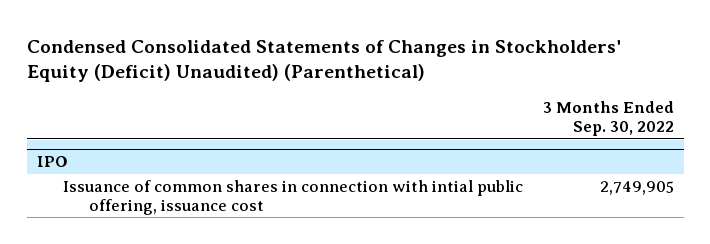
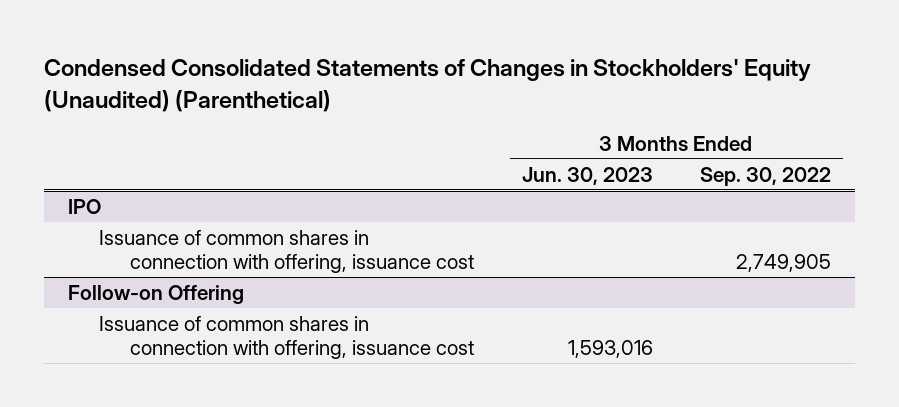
- Condensed Consolidated Statements of Changes in Stockholders' Equity (Deficit) Unaudited) (Parenthetical)
+ Condensed Consolidated Statements of Changes in Stockholders' Equity (Unaudited) (Parenthetical)
- | 3 Months Ended Sep. 30, 2022
+ | 3 Months Ended Jun. 30, 2023 | 3 Months Ended Sep. 30, 2022
@ IPO
- Issuance of common shares in connection with intial public offering, issuance cost | 2,749,905
+ Issuance of common shares in connection with offering, issuance cost | | 2,749,905
+ Follow-on Offering
+ Issuance of common shares in connection with offering, issuance cost | 1,593,016 |

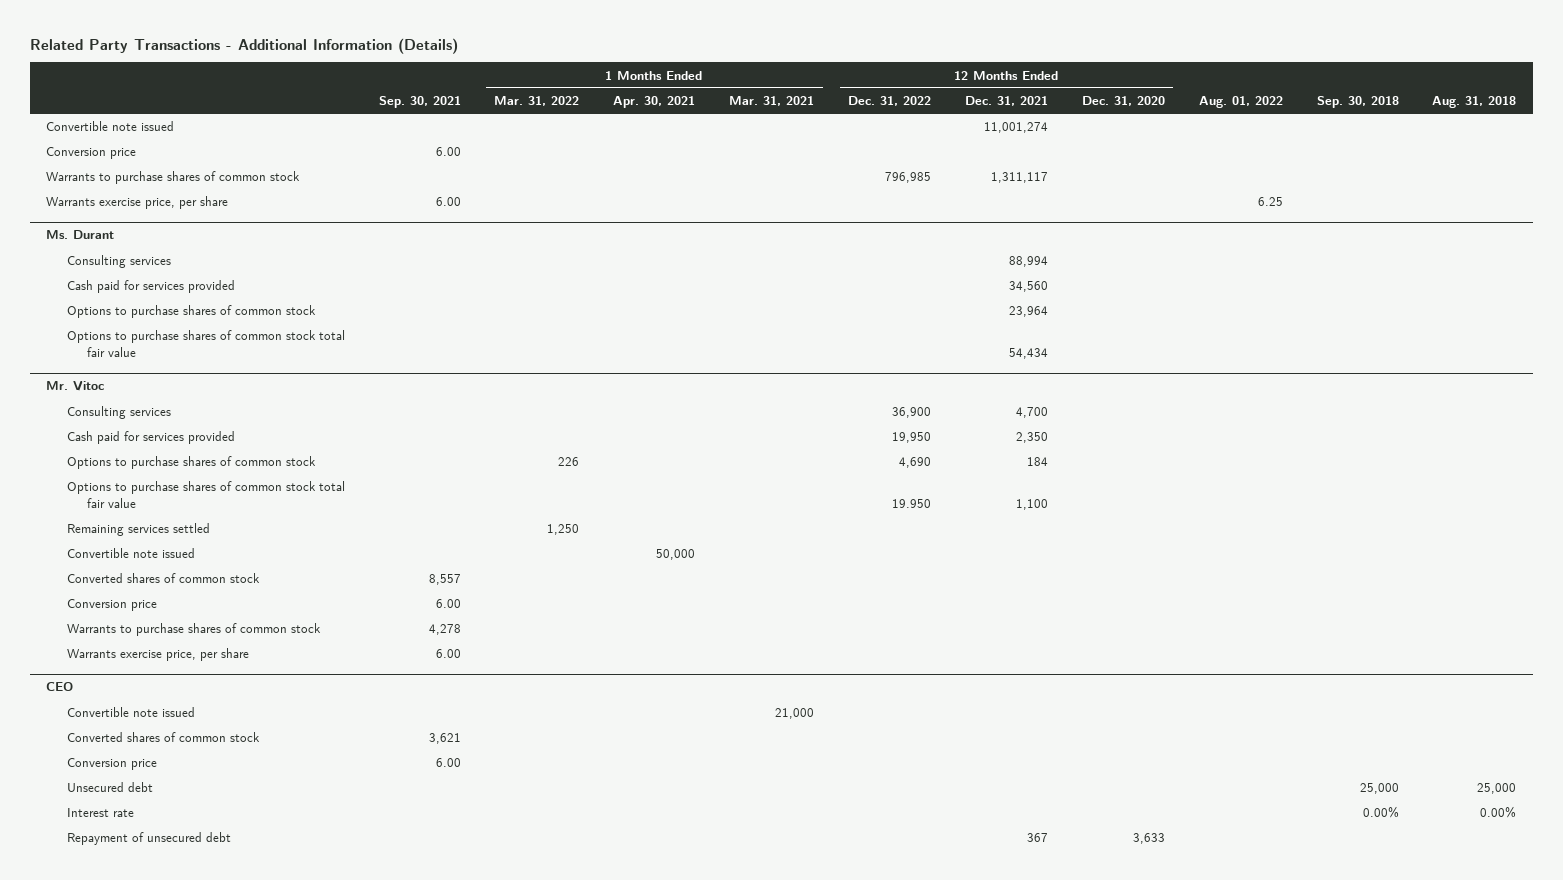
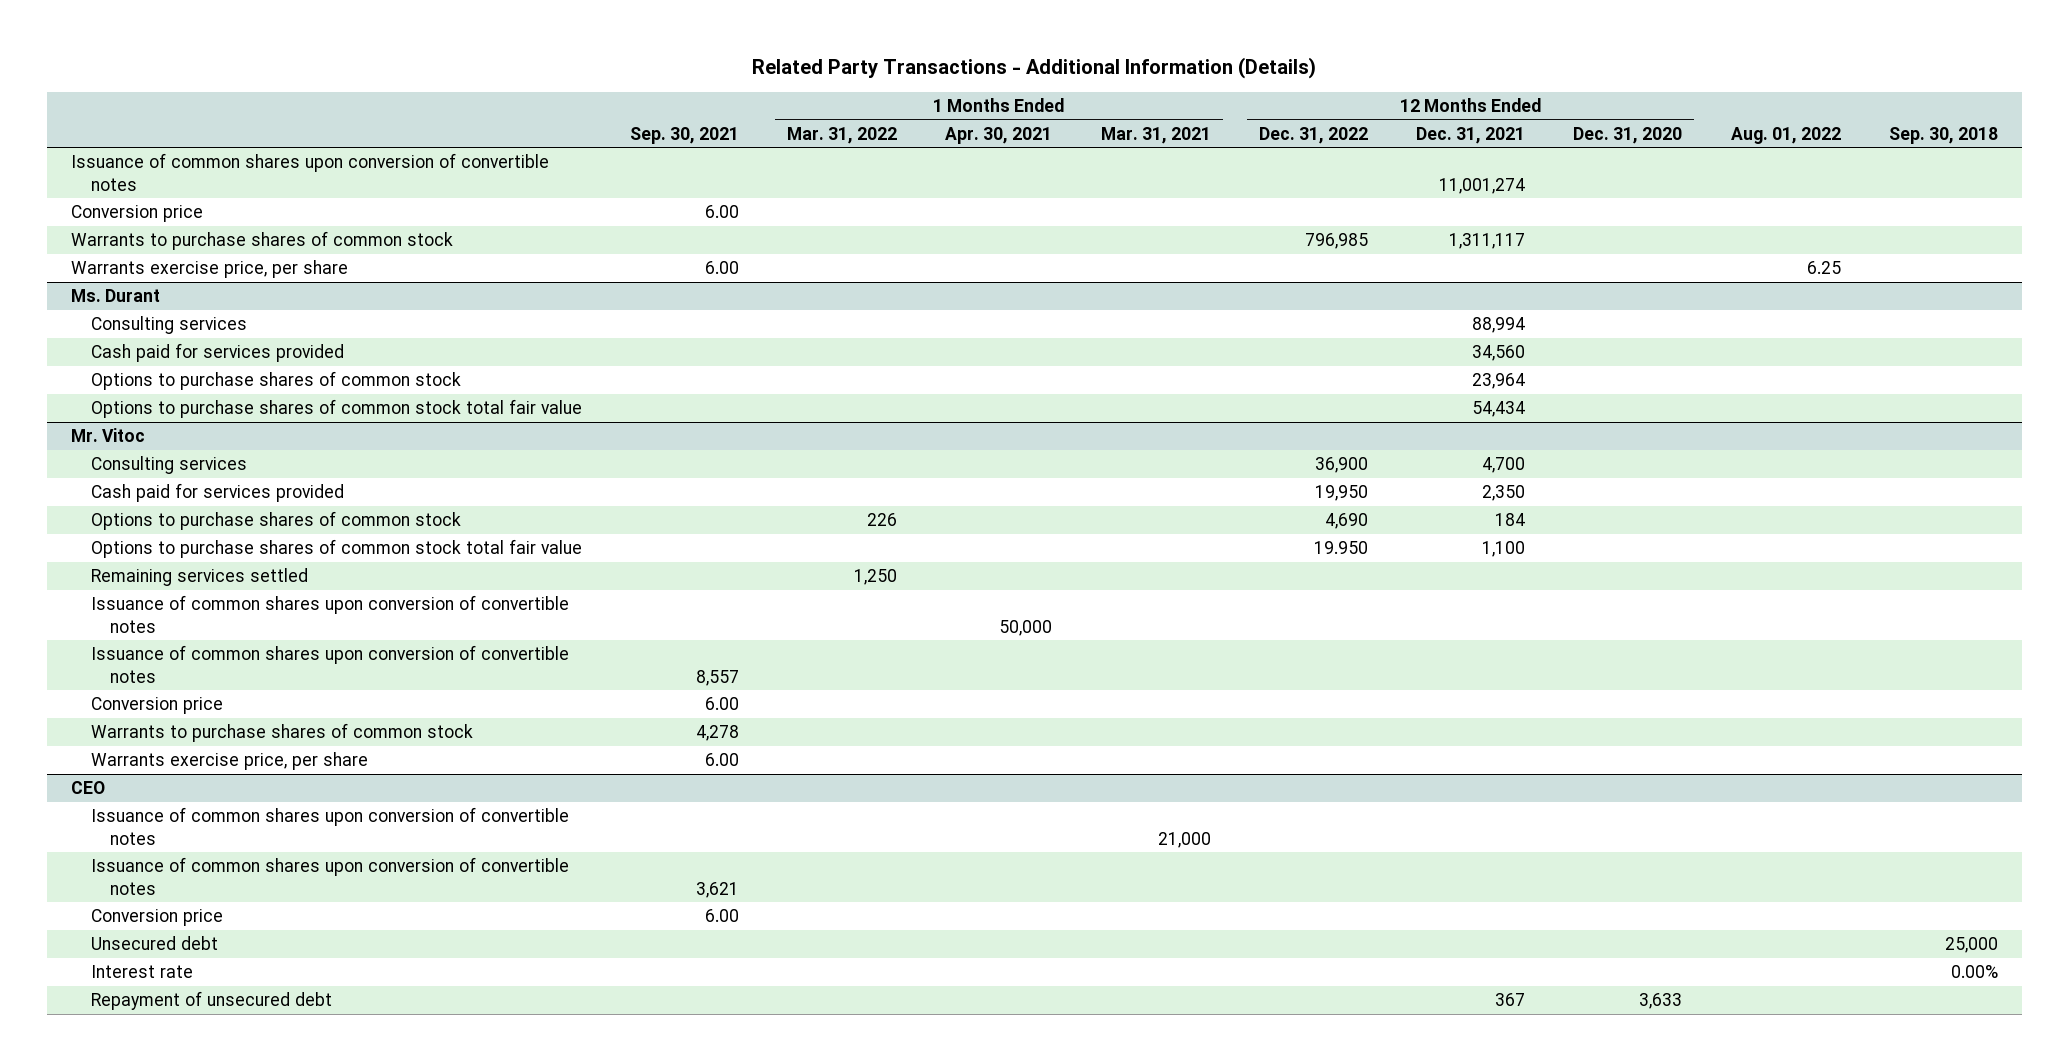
- | Sep. 30, 2021 | 1 Months Ended Mar. 31, 2022 | 1 Months Ended Apr. 30, 2021 | 1 Months Ended Mar. 31, 2021 | 12 Months Ended Dec. 31, 2022 | 12 Months Ended Dec. 31, 2021 | 12 Months Ended Dec. 31, 2020 | Aug. 01, 2022 | Sep. 30, 2018 | Aug. 31, 2018
+ | Sep. 30, 2021 | 1 Months Ended Mar. 31, 2022 | 1 Months Ended Apr. 30, 2021 | 1 Months Ended Mar. 31, 2021 | 12 Months Ended Dec. 31, 2022 | 12 Months Ended Dec. 31, 2021 | 12 Months Ended Dec. 31, 2020 | Aug. 01, 2022 | Sep. 30, 2018
- Convertible note issued | | | | | | 11,001,274 | | | |
+ Issuance of common shares upon conversion of convertible notes | | | | | | 11,001,274 | | |
@ Mr. Vitoc
- Convertible note issued | | | 50,000 | | | | | | |
- Converted shares of common stock | 8,557 | | | | | | | | |
+ Issuance of common shares upon conversion of convertible notes | | | 50,000 | | | | | |
+ Issuance of common shares upon conversion of convertible notes | 8,557 | | | | | | | |
@ CEO
- Convertible note issued | | | | 21,000 | | | | | |
- Converted shares of common stock | 3,621 | | | | | | | | |
+ Issuance of common shares upon conversion of convertible notes | | | | 21,000 | | | | |
+ Issuance of common shares upon conversion of convertible notes | 3,621 | | | | | | | |

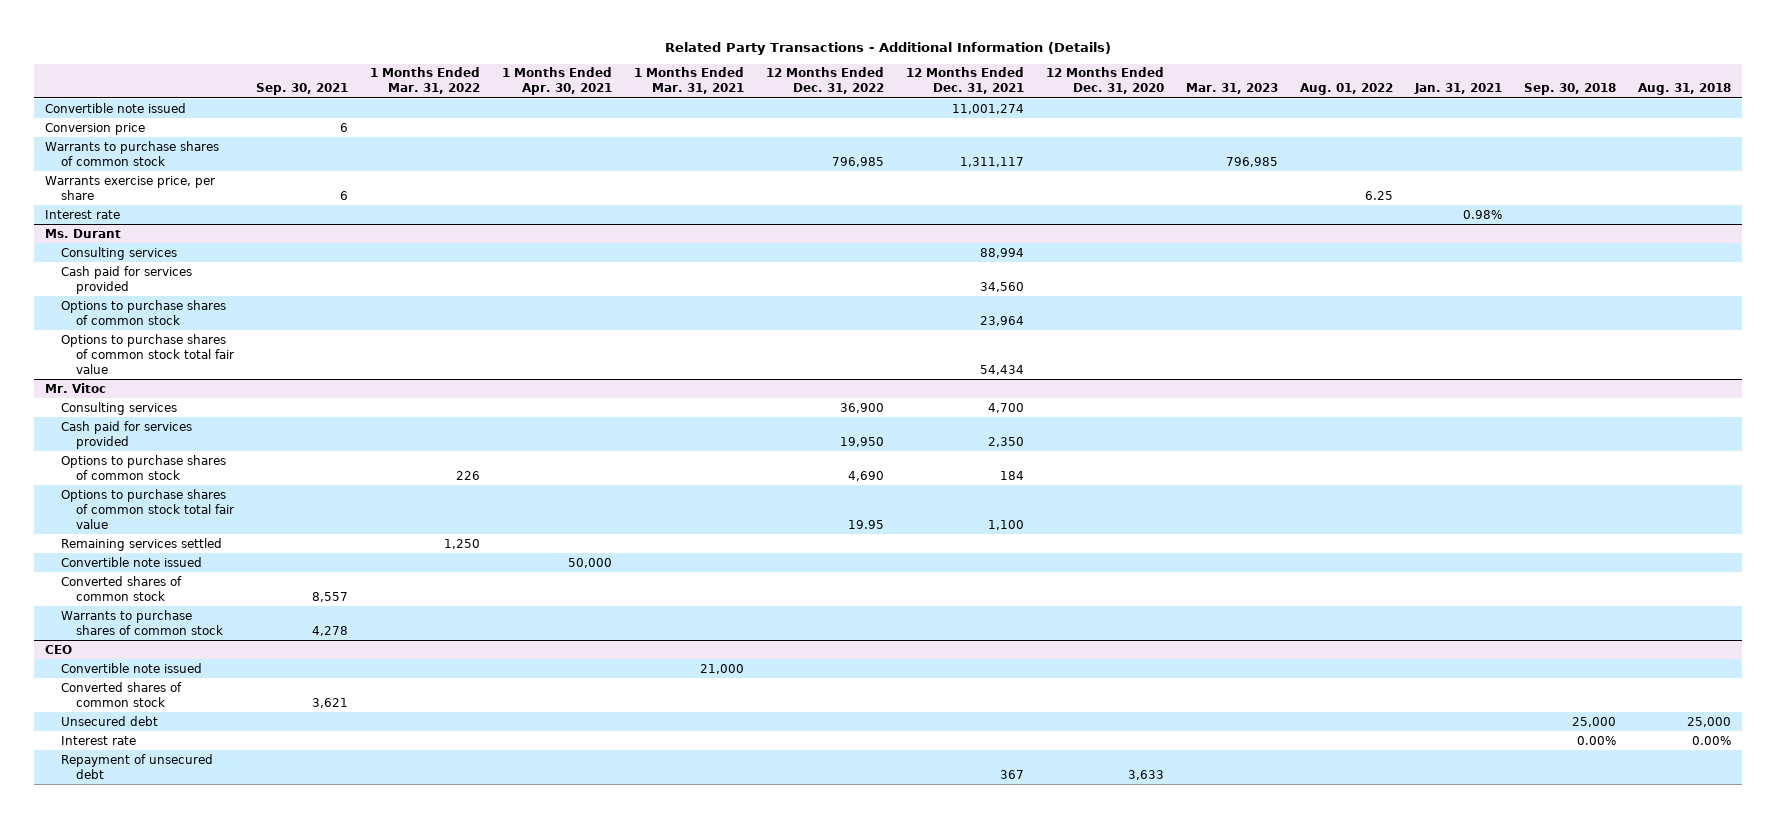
- | Sep. 30, 2021 | 1 Months Ended Mar. 31, 2022 | 1 Months Ended Apr. 30, 2021 | 1 Months Ended Mar. 31, 2021 | 12 Months Ended Dec. 31, 2022 | 12 Months Ended Dec. 31, 2021 | 12 Months Ended Dec. 31, 2020 | Aug. 01, 2022 | Sep. 30, 2018
+ | Sep. 30, 2021 | 1 Months Ended Mar. 31, 2022 | 1 Months Ended Apr. 30, 2021 | 1 Months Ended Mar. 31, 2021 | 12 Months Ended Dec. 31, 2022 | 12 Months Ended Dec. 31, 2021 | 12 Months Ended Dec. 31, 2020 | Mar. 31, 2023 | Aug. 01, 2022 | Jan. 31, 2021 | Sep. 30, 2018 | Aug. 31, 2018
- Issuance of common shares upon conversion of convertible notes | | | | | | 11,001,274 | | |
- Conversion price | 6.00 | | | | | | | |
+ Convertible note issued | | | | | | 11,001,274 | | | | | |
+ Conversion price | 6 | | | | | | | | | | |
- Warrants exercise price, per share | 6.00 | | | | | | | 6.25 |
+ Warrants exercise price, per share | 6 | | | | | | | | 6.25 | | |
+ Interest rate | | | | | | | | | | 0.98% | |
@ Mr. Vitoc
- Options to purchase shares of common stock total fair value | | | | | 19.950 | 1,100 | | |
+ Options to purchase shares of common stock total fair value | | | | | 19.95 | 1,100 | | | | | |
- Issuance of common shares upon conversion of convertible notes | | | 50,000 | | | | | |
- Issuance of common shares upon conversion of convertible notes | 8,557 | | | | | | | |
- Conversion price | 6.00 | | | | | | | |
+ Convertible note issued | | | 50,000 | | | | | | | | |
+ Converted shares of common stock | 8,557 | | | | | | | | | | |
- Warrants exercise price, per share | 6.00 | | | | | | | |
@ CEO
- Issuance of common shares upon conversion of convertible notes | | | | 21,000 | | | | |
- Issuance of common shares upon conversion of convertible notes | 3,621 | | | | | | | |
- Conversion price | 6.00 | | | | | | | |
+ Convertible note issued | | | | 21,000 | | | | | | | |
+ Converted shares of common stock | 3,621 | | | | | | | | | | |

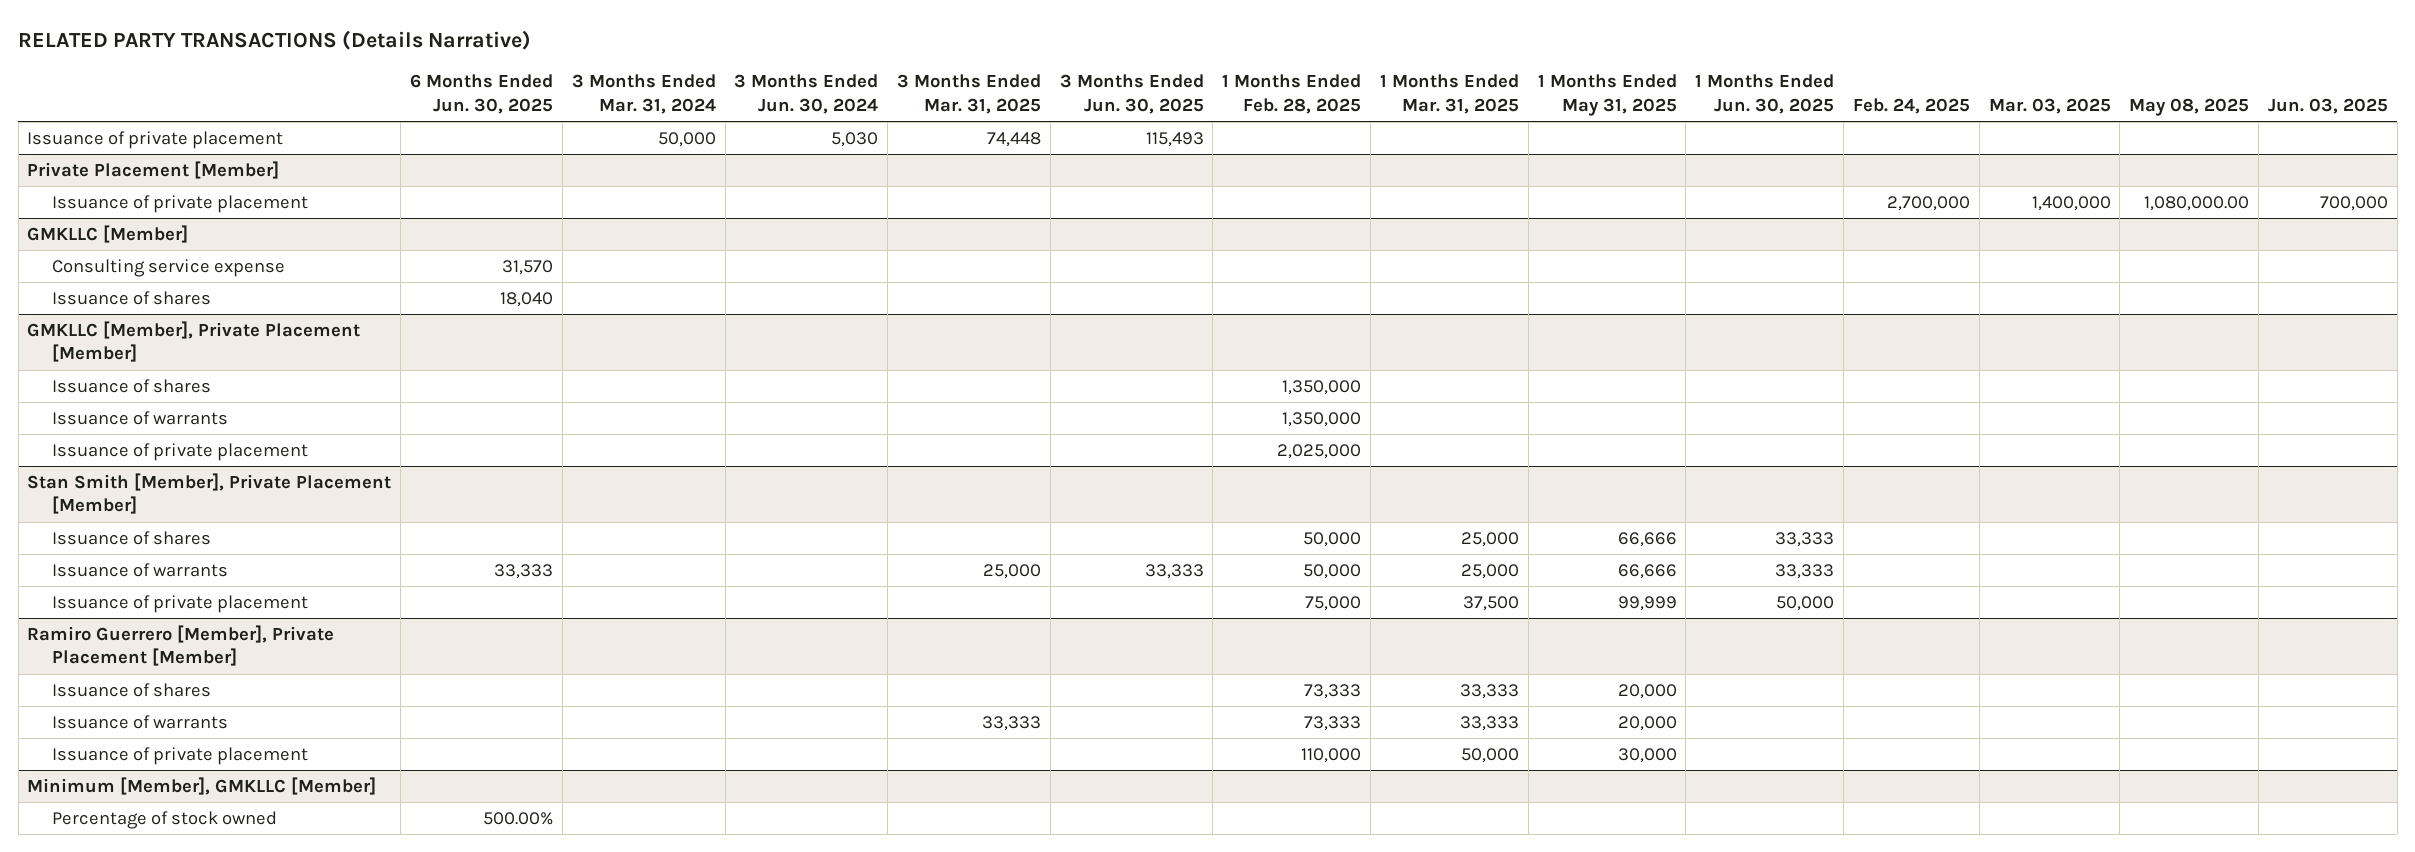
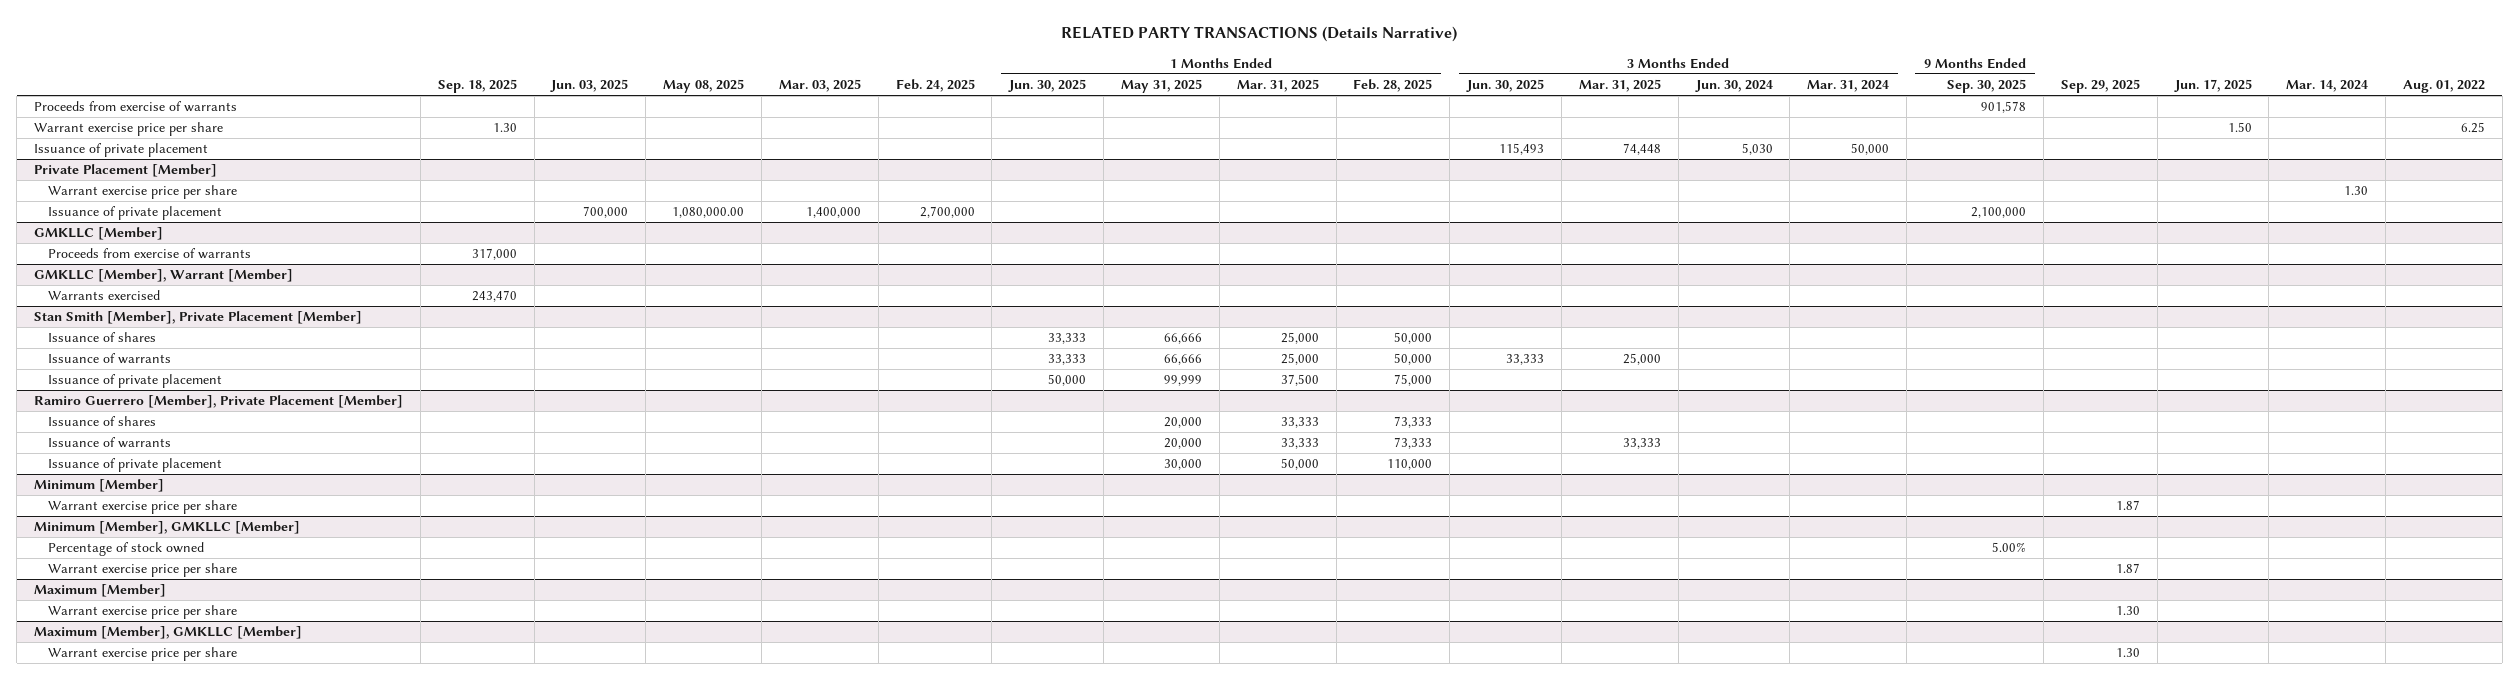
- | 6 Months Ended Jun. 30, 2025 | 3 Months Ended Mar. 31, 2024 | 3 Months Ended Jun. 30, 2024 | 3 Months Ended Mar. 31, 2025 | 3 Months Ended Jun. 30, 2025 | 1 Months Ended Feb. 28, 2025 | 1 Months Ended Mar. 31, 2025 | 1 Months Ended May 31, 2025 | 1 Months Ended Jun. 30, 2025 | Feb. 24, 2025 | Mar. 03, 2025 | May 08, 2025 | Jun. 03, 2025
+ | Sep. 18, 2025 | Jun. 03, 2025 | May 08, 2025 | Mar. 03, 2025 | Feb. 24, 2025 | 1 Months Ended Jun. 30, 2025 | 1 Months Ended May 31, 2025 | 1 Months Ended Mar. 31, 2025 | 1 Months Ended Feb. 28, 2025 | 3 Months Ended Jun. 30, 2025 | 3 Months Ended Mar. 31, 2025 | 3 Months Ended Jun. 30, 2024 | 3 Months Ended Mar. 31, 2024 | 9 Months Ended Sep. 30, 2025 | Sep. 29, 2025 | Jun. 17, 2025 | Mar. 14, 2024 | Aug. 01, 2022
+ Proceeds from exercise of warrants | | | | | | | | | | | | | | 901,578 | | | |
+ Warrant exercise price per share | 1.30 | | | | | | | | | | | | | | | 1.50 | | 6.25
@ Private Placement [Member]
+ Warrant exercise price per share | | | | | | | | | | | | | | | | | 1.30 |
@ GMKLLC [Member]
- Consulting service expense | 31,570 | | | | | | | | | | | |
- Issuance of shares | 18,040 | | | | | | | | | | | |
- GMKLLC [Member], Private Placement [Member]
- Issuance of shares | | | | | | 1,350,000 | | | | | | |
- Issuance of warrants | | | | | | 1,350,000 | | | | | | |
- Issuance of private placement | | | | | | 2,025,000 | | | | | | |
@ GMKLLC [Member]
+ Proceeds from exercise of warrants | 317,000 | | | | | | | | | | | | | | | | |
+ GMKLLC [Member], Warrant [Member]
+ Warrants exercised | 243,470 | | | | | | | | | | | | | | | | |
+ Minimum [Member]
+ Warrant exercise price per share | | | | | | | | | | | | | | | 1.87 | | |
@ Minimum [Member], GMKLLC [Member]
+ Warrant exercise price per share | | | | | | | | | | | | | | | 1.87 | | |
+ Maximum [Member]
+ Warrant exercise price per share | | | | | | | | | | | | | | | 1.30 | | |
+ Maximum [Member], GMKLLC [Member]
+ Warrant exercise price per share | | | | | | | | | | | | | | | 1.30 | | |

